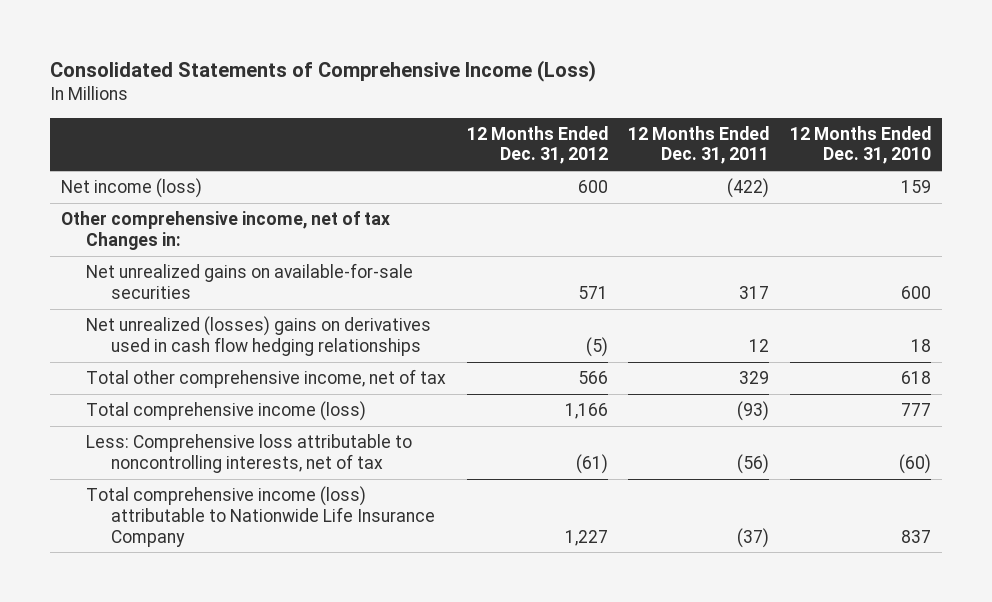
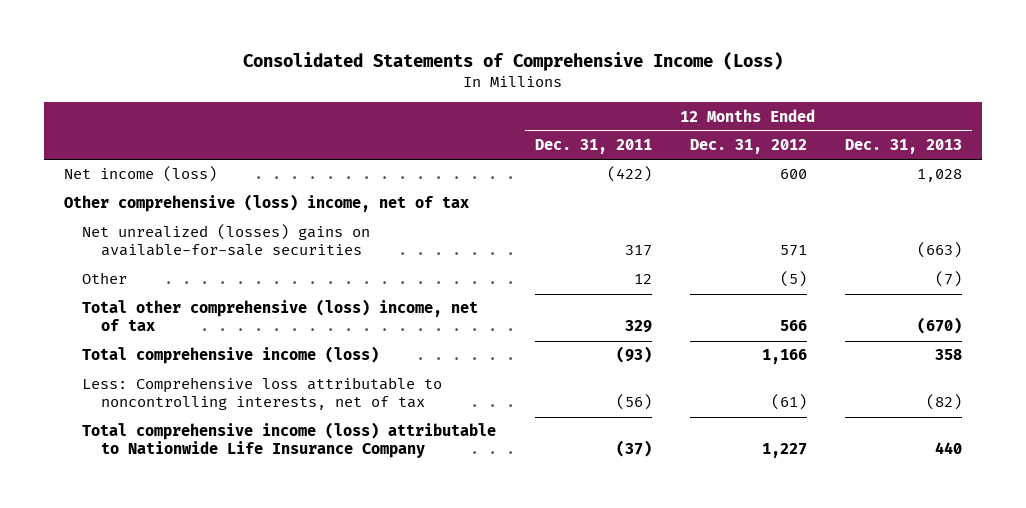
- | 12 Months Ended Dec. 31, 2012 | 12 Months Ended Dec. 31, 2011 | 12 Months Ended Dec. 31, 2010
+ | 12 Months Ended Dec. 31, 2011 | 12 Months Ended Dec. 31, 2012 | 12 Months Ended Dec. 31, 2013
- Other comprehensive income, net of tax Changes in:
- Net unrealized gains on available-for-sale securities | 571 | 317 | 600
- Net unrealized (losses) gains on derivatives used in cash flow hedging relationships | (5) | 12 | 18
- Total other comprehensive income, net of tax | 566 | 329 | 618
+ Other comprehensive (loss) income, net of tax
+ Net unrealized (losses) gains on available-for-sale securities | 317 | 571 | (663)
+ Other | 12 | (5) | (7)
+ Total other comprehensive (loss) income, net of tax | 329 | 566 | (670)

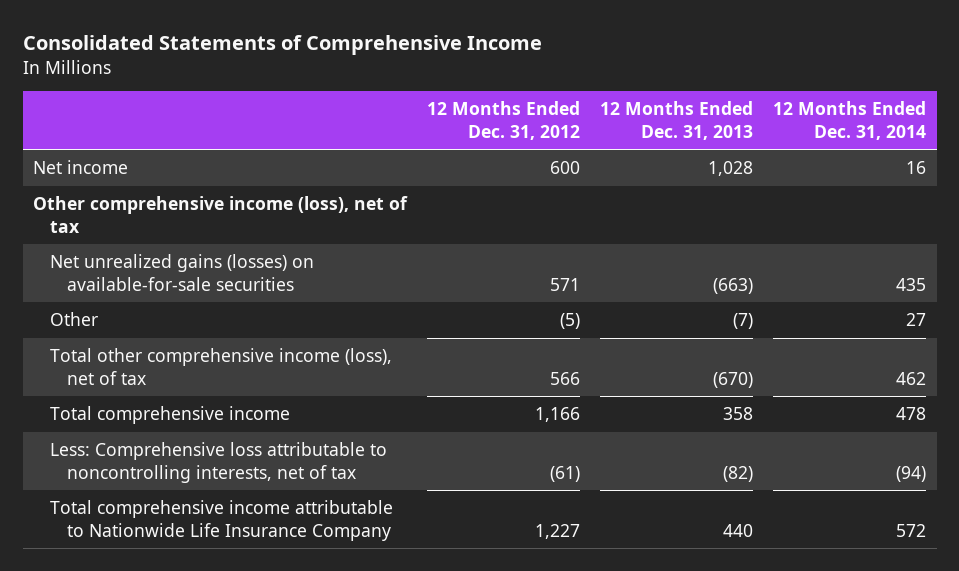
- Consolidated Statements of Comprehensive Income (Loss)
+ Consolidated Statements of Comprehensive Income
- | 12 Months Ended Dec. 31, 2011 | 12 Months Ended Dec. 31, 2012 | 12 Months Ended Dec. 31, 2013
+ | 12 Months Ended Dec. 31, 2012 | 12 Months Ended Dec. 31, 2013 | 12 Months Ended Dec. 31, 2014
- Net income (loss) | (422) | 600 | 1,028
- Other comprehensive (loss) income, net of tax
- Net unrealized (losses) gains on available-for-sale securities | 317 | 571 | (663)
+ Net income | 600 | 1,028 | 16
+ Other comprehensive income (loss), net of tax
+ Net unrealized gains (losses) on available-for-sale securities | 571 | (663) | 435
- Total other comprehensive (loss) income, net of tax | 329 | 566 | (670)
- Total comprehensive income (loss) | (93) | 1,166 | 358
+ Total other comprehensive income (loss), net of tax | 566 | (670) | 462
+ Total comprehensive income | 1,166 | 358 | 478
- Total comprehensive income (loss) attributable to Nationwide Life Insurance Company | (37) | 1,227 | 440
+ Total comprehensive income attributable to Nationwide Life Insurance Company | 1,227 | 440 | 572

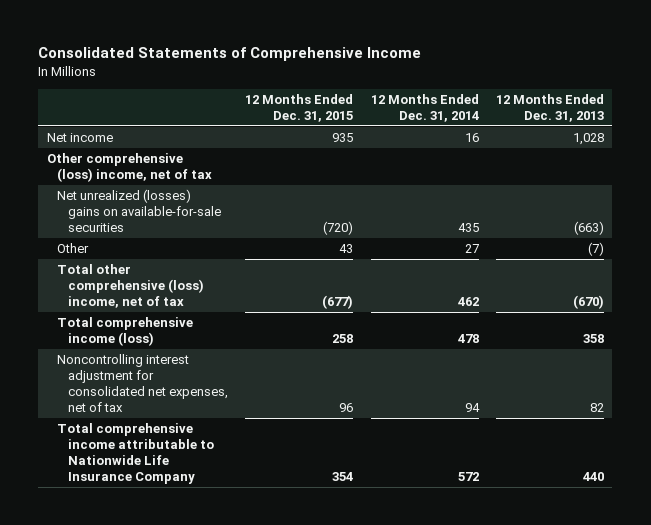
- | 12 Months Ended Dec. 31, 2012 | 12 Months Ended Dec. 31, 2013 | 12 Months Ended Dec. 31, 2014
+ | 12 Months Ended Dec. 31, 2015 | 12 Months Ended Dec. 31, 2014 | 12 Months Ended Dec. 31, 2013
- Other comprehensive income (loss), net of tax
- Net unrealized gains (losses) on available-for-sale securities | 571 | (663) | 435
+ Other comprehensive (loss) income, net of tax
+ Net unrealized (losses) gains on available-for-sale securities | (720) | 435 | (663)
- Total other comprehensive income (loss), net of tax | 566 | (670) | 462
- Total comprehensive income | 1,166 | 358 | 478
- Less: Comprehensive loss attributable to noncontrolling interests, net of tax | (61) | (82) | (94)
+ Total other comprehensive (loss) income, net of tax | (677) | 462 | (670)
+ Total comprehensive income (loss) | 258 | 478 | 358
+ Noncontrolling interest adjustment for consolidated net expenses, net of tax | 96 | 94 | 82

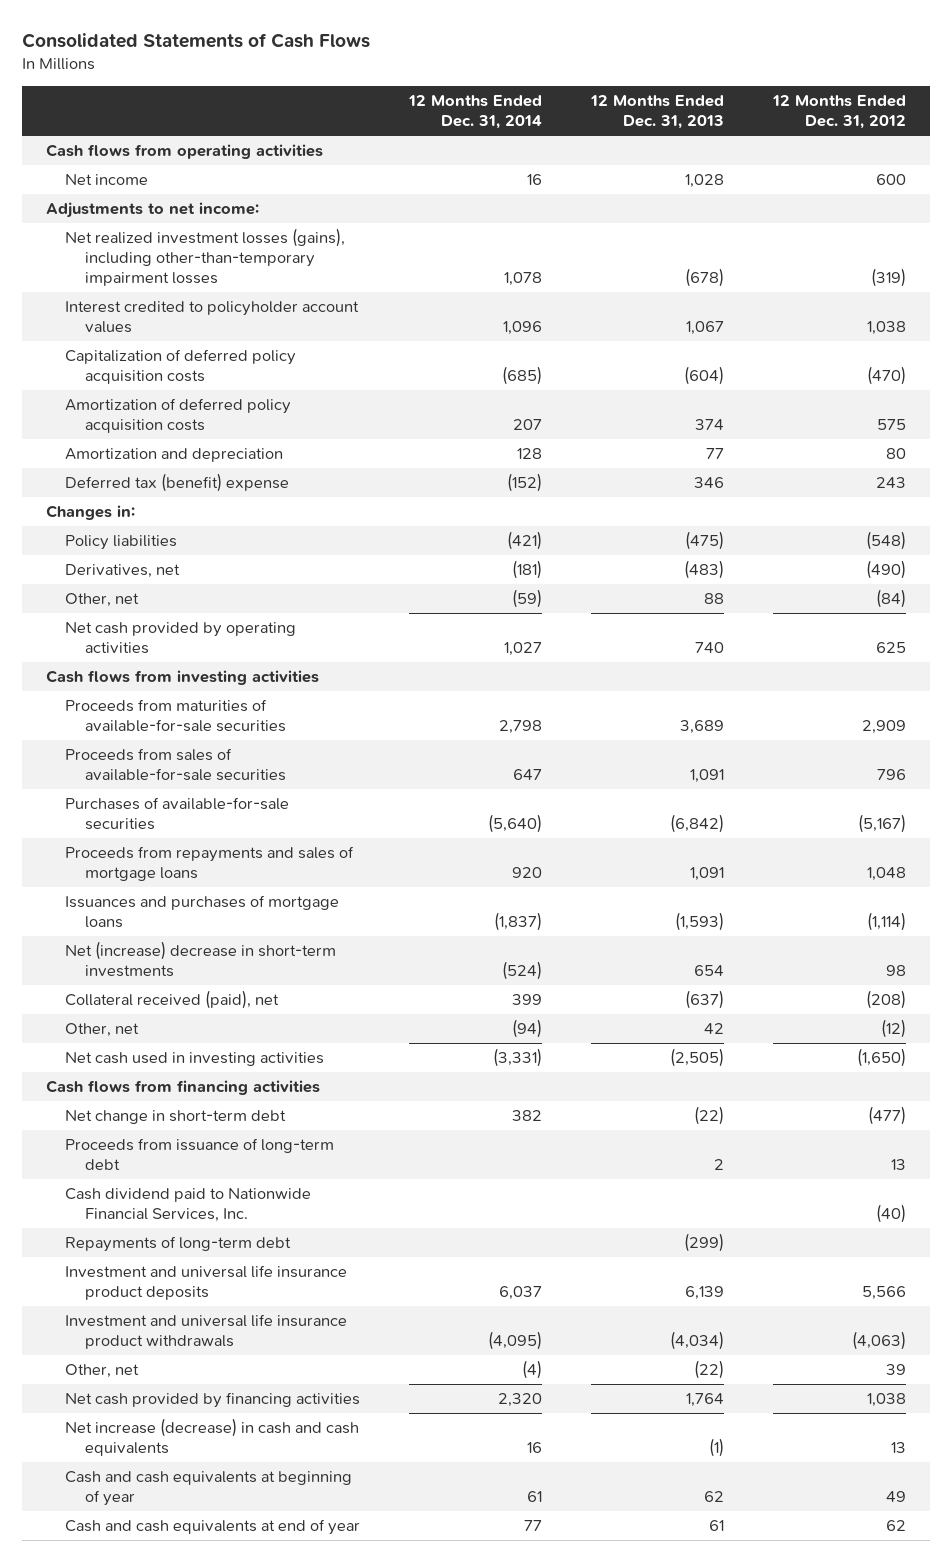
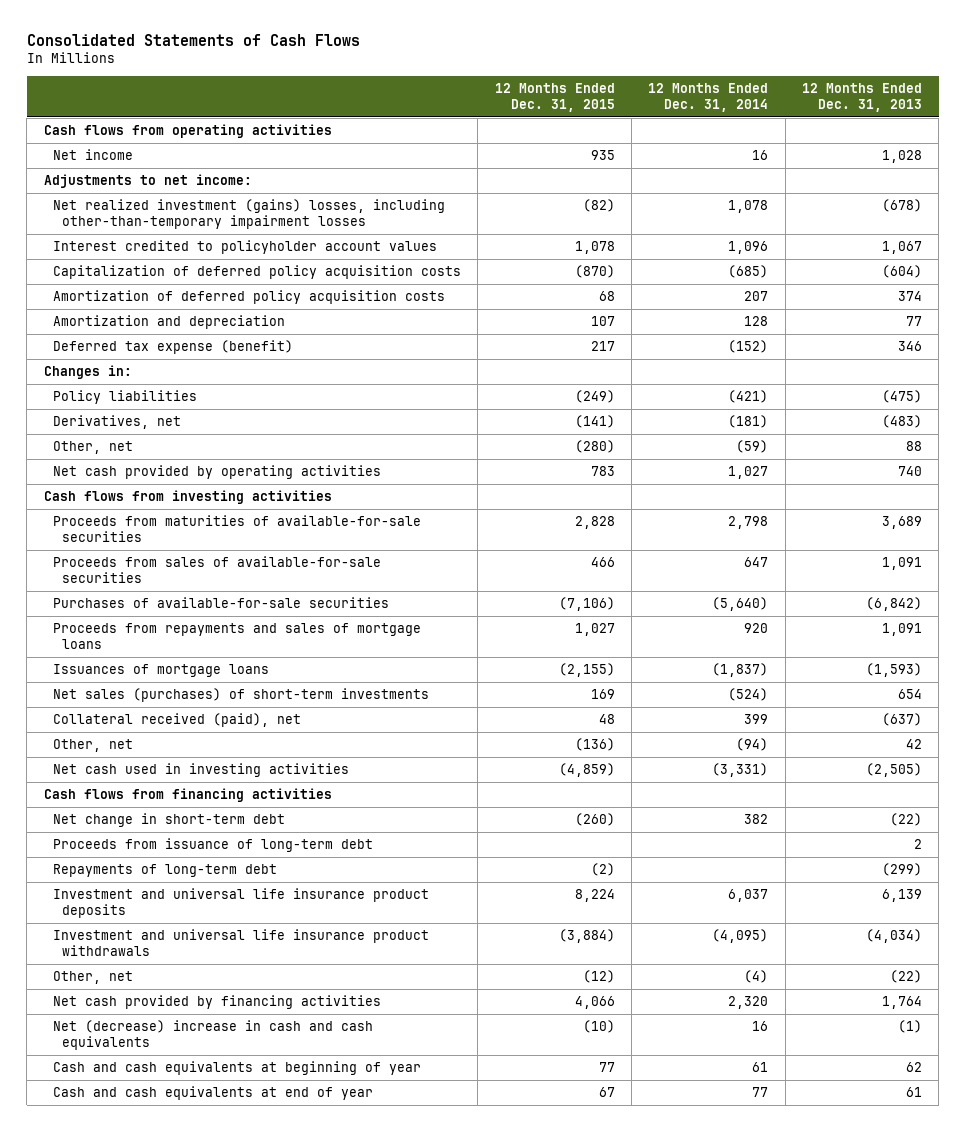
- | 12 Months Ended Dec. 31, 2014 | 12 Months Ended Dec. 31, 2013 | 12 Months Ended Dec. 31, 2012
+ | 12 Months Ended Dec. 31, 2015 | 12 Months Ended Dec. 31, 2014 | 12 Months Ended Dec. 31, 2013
- Net realized investment losses (gains), including other-than-temporary impairment losses | 1,078 | (678) | (319)
+ Net realized investment (gains) losses, including other-than-temporary impairment losses | (82) | 1,078 | (678)
- Deferred tax (benefit) expense | (152) | 346 | 243
+ Deferred tax expense (benefit) | 217 | (152) | 346
- Issuances and purchases of mortgage loans | (1,837) | (1,593) | (1,114)
- Net (increase) decrease in short-term investments | (524) | 654 | 98
+ Issuances of mortgage loans | (2,155) | (1,837) | (1,593)
+ Net sales (purchases) of short-term investments | 169 | (524) | 654
- Cash dividend paid to Nationwide Financial Services, Inc. | | | (40)
- Net increase (decrease) in cash and cash equivalents | 16 | (1) | 13
+ Net (decrease) increase in cash and cash equivalents | (10) | 16 | (1)

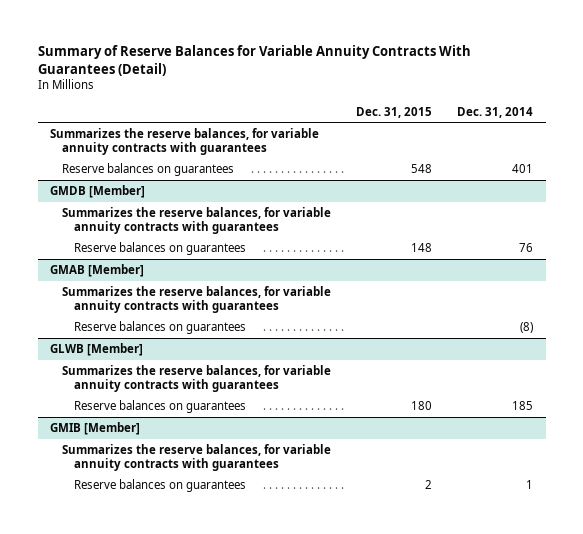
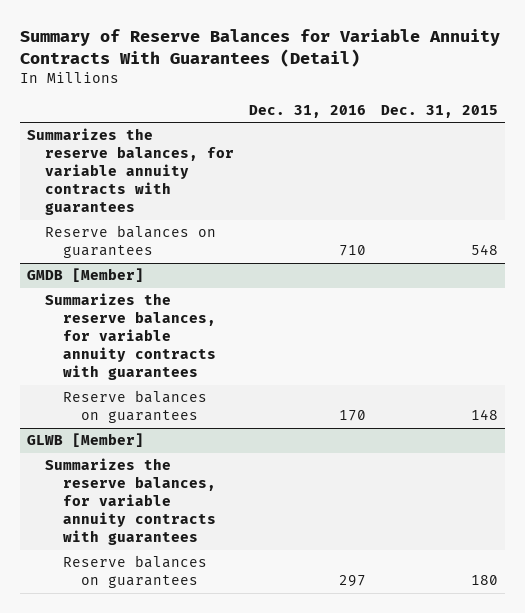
- | Dec. 31, 2015 | Dec. 31, 2014
+ | Dec. 31, 2016 | Dec. 31, 2015
- GMAB [Member]
- Summarizes the reserve balances, for variable annuity contracts with guarantees
- Reserve balances on guarantees | | (8)
- GMIB [Member]
- Summarizes the reserve balances, for variable annuity contracts with guarantees
- Reserve balances on guarantees | 2 | 1

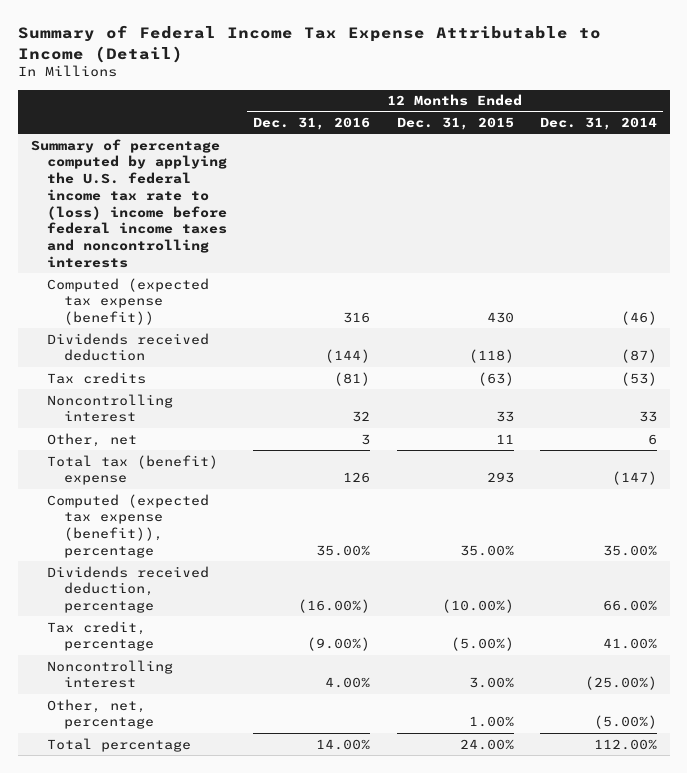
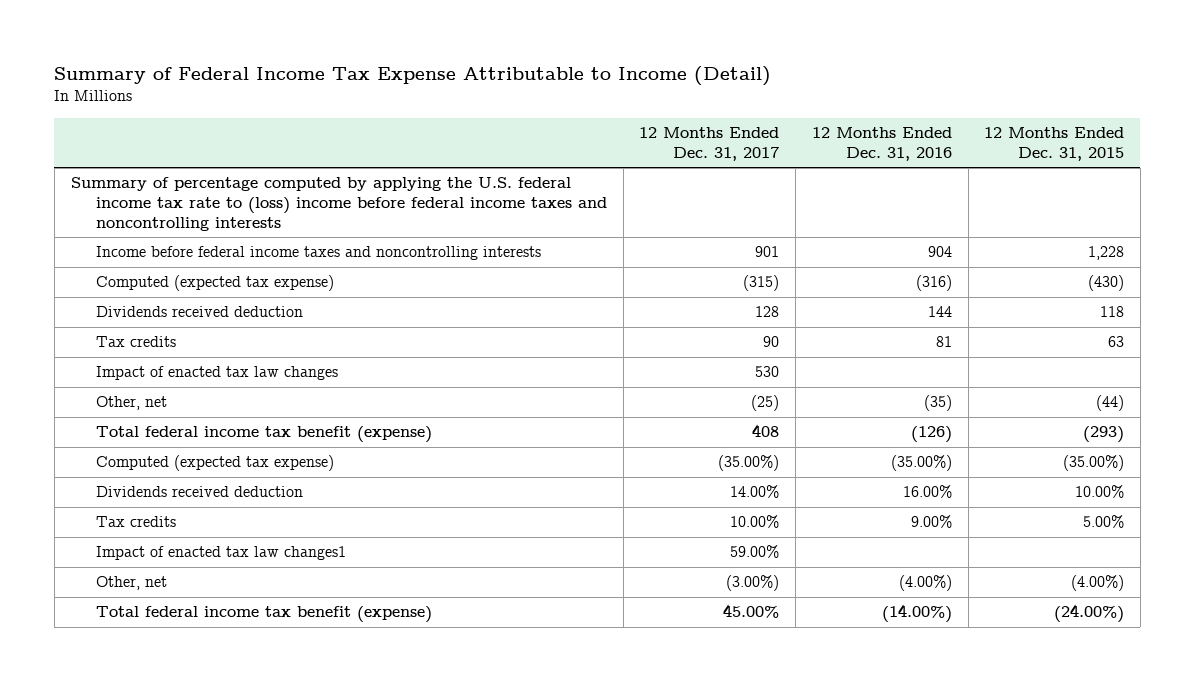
- | 12 Months Ended Dec. 31, 2016 | 12 Months Ended Dec. 31, 2015 | 12 Months Ended Dec. 31, 2014
+ | 12 Months Ended Dec. 31, 2017 | 12 Months Ended Dec. 31, 2016 | 12 Months Ended Dec. 31, 2015
- Computed (expected tax expense (benefit)) | 316 | 430 | (46)
- Dividends received deduction | (144) | (118) | (87)
- Tax credits | (81) | (63) | (53)
- Noncontrolling interest | 32 | 33 | 33
- Other, net | 3 | 11 | 6
- Total tax (benefit) expense | 126 | 293 | (147)
- Computed (expected tax expense (benefit)), percentage | 35.00% | 35.00% | 35.00%
- Dividends received deduction, percentage | (16.00%) | (10.00%) | 66.00%
- Tax credit, percentage | (9.00%) | (5.00%) | 41.00%
- Noncontrolling interest | 4.00% | 3.00% | (25.00%)
- Other, net, percentage | | 1.00% | (5.00%)
- Total percentage | 14.00% | 24.00% | 112.00%
+ Income before federal income taxes and noncontrolling interests | 901 | 904 | 1,228
+ Computed (expected tax expense) | (315) | (316) | (430)
+ Dividends received deduction | 128 | 144 | 118
+ Tax credits | 90 | 81 | 63
+ Impact of enacted tax law changes | 530 | |
+ Other, net | (25) | (35) | (44)
+ Total federal income tax benefit (expense) | 408 | (126) | (293)
+ Computed (expected tax expense) | (35.00%) | (35.00%) | (35.00%)
+ Dividends received deduction | 14.00% | 16.00% | 10.00%
+ Tax credits | 10.00% | 9.00% | 5.00%
+ Impact of enacted tax law changes1 | 59.00% | |
+ Other, net | (3.00%) | (4.00%) | (4.00%)
+ Total federal income tax benefit (expense) | 45.00% | (14.00%) | (24.00%)

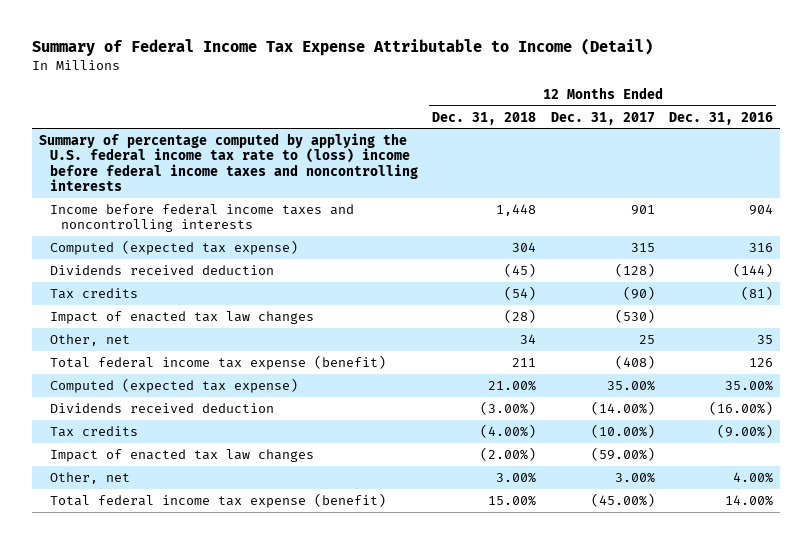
- | 12 Months Ended Dec. 31, 2017 | 12 Months Ended Dec. 31, 2016 | 12 Months Ended Dec. 31, 2015
+ | 12 Months Ended Dec. 31, 2018 | 12 Months Ended Dec. 31, 2017 | 12 Months Ended Dec. 31, 2016
- Computed (expected tax expense) | (315) | (316) | (430)
- Dividends received deduction | 128 | 144 | 118
- Tax credits | 90 | 81 | 63
- Impact of enacted tax law changes | 530 | |
- Other, net | (25) | (35) | (44)
- Total federal income tax benefit (expense) | 408 | (126) | (293)
- Computed (expected tax expense) | (35.00%) | (35.00%) | (35.00%)
- Dividends received deduction | 14.00% | 16.00% | 10.00%
- Tax credits | 10.00% | 9.00% | 5.00%
- Impact of enacted tax law changes1 | 59.00% | |
- Other, net | (3.00%) | (4.00%) | (4.00%)
- Total federal income tax benefit (expense) | 45.00% | (14.00%) | (24.00%)
+ Computed (expected tax expense) | 304 | 315 | 316
+ Dividends received deduction | (45) | (128) | (144)
+ Tax credits | (54) | (90) | (81)
+ Impact of enacted tax law changes | (28) | (530) |
+ Other, net | 34 | 25 | 35
+ Total federal income tax expense (benefit) | 211 | (408) | 126
+ Computed (expected tax expense) | 21.00% | 35.00% | 35.00%
+ Dividends received deduction | (3.00%) | (14.00%) | (16.00%)
+ Tax credits | (4.00%) | (10.00%) | (9.00%)
+ Impact of enacted tax law changes | (2.00%) | (59.00%) |
+ Other, net | 3.00% | 3.00% | 4.00%
+ Total federal income tax expense (benefit) | 15.00% | (45.00%) | 14.00%

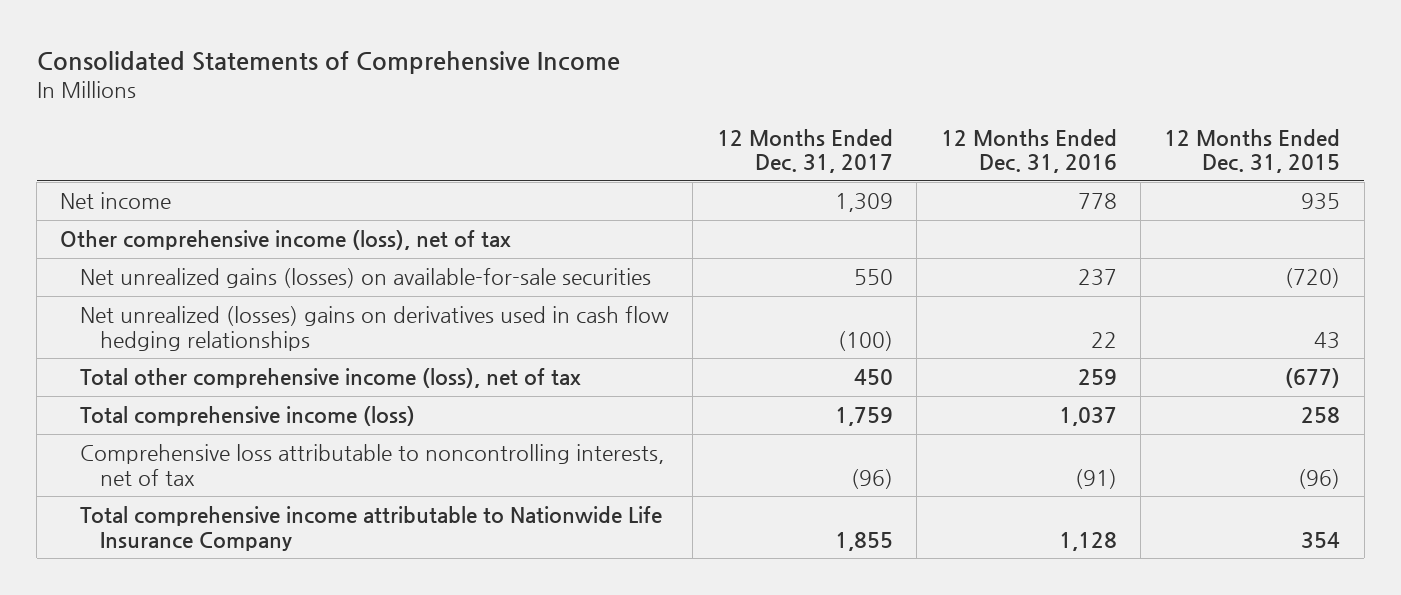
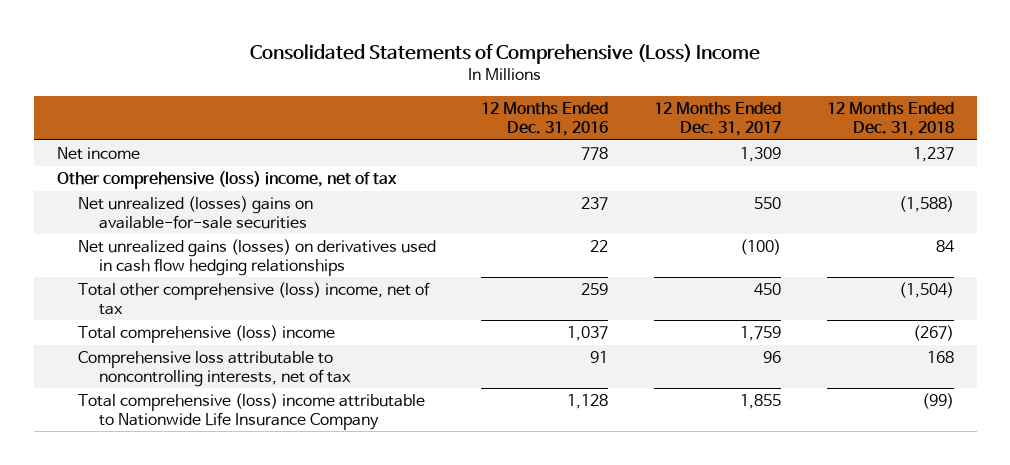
- Consolidated Statements of Comprehensive Income
+ Consolidated Statements of Comprehensive (Loss) Income
- | 12 Months Ended Dec. 31, 2017 | 12 Months Ended Dec. 31, 2016 | 12 Months Ended Dec. 31, 2015
+ | 12 Months Ended Dec. 31, 2016 | 12 Months Ended Dec. 31, 2017 | 12 Months Ended Dec. 31, 2018
- Other comprehensive income (loss), net of tax
- Net unrealized gains (losses) on available-for-sale securities | 550 | 237 | (720)
- Net unrealized (losses) gains on derivatives used in cash flow hedging relationships | (100) | 22 | 43
- Total other comprehensive income (loss), net of tax | 450 | 259 | (677)
- Total comprehensive income (loss) | 1,759 | 1,037 | 258
- Comprehensive loss attributable to noncontrolling interests, net of tax | (96) | (91) | (96)
- Total comprehensive income attributable to Nationwide Life Insurance Company | 1,855 | 1,128 | 354
+ Other comprehensive (loss) income, net of tax
+ Net unrealized (losses) gains on available-for-sale securities | 237 | 550 | (1,588)
+ Net unrealized gains (losses) on derivatives used in cash flow hedging relationships | 22 | (100) | 84
+ Total other comprehensive (loss) income, net of tax | 259 | 450 | (1,504)
+ Total comprehensive (loss) income | 1,037 | 1,759 | (267)
+ Comprehensive loss attributable to noncontrolling interests, net of tax | 91 | 96 | 168
+ Total comprehensive (loss) income attributable to Nationwide Life Insurance Company | 1,128 | 1,855 | (99)

